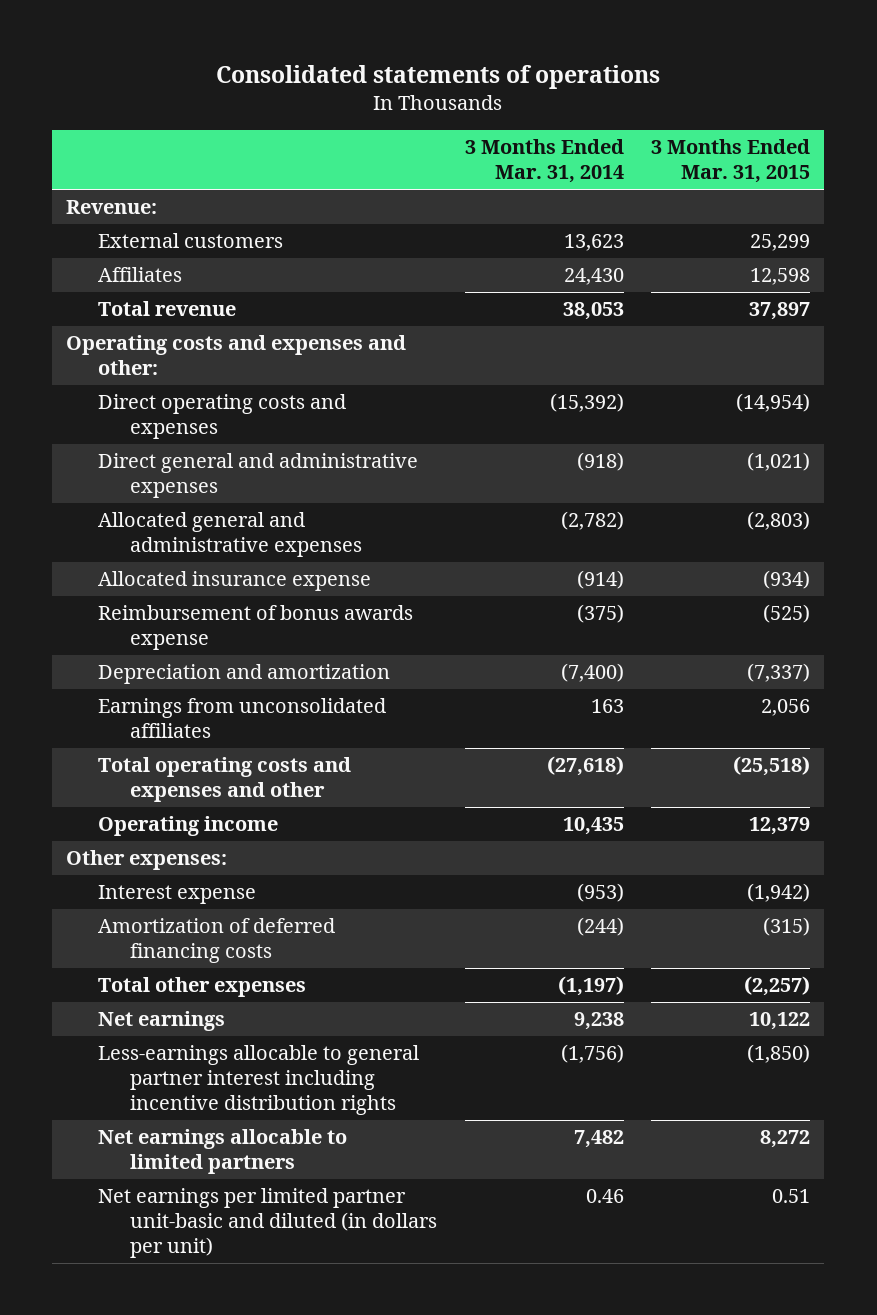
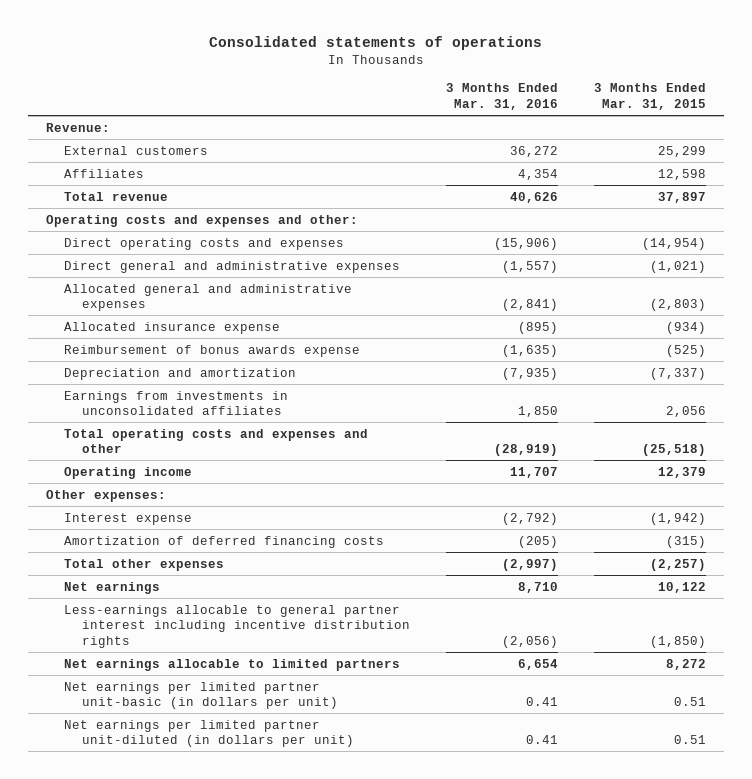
- | 3 Months Ended Mar. 31, 2014 | 3 Months Ended Mar. 31, 2015
+ | 3 Months Ended Mar. 31, 2016 | 3 Months Ended Mar. 31, 2015
- Earnings from unconsolidated affiliates | 163 | 2,056
+ Earnings from investments in unconsolidated affiliates | 1,850 | 2,056
- Net earnings per limited partner unit-basic and diluted (in dollars per unit) | 0.46 | 0.51
+ Net earnings per limited partner unit-basic (in dollars per unit) | 0.41 | 0.51
+ Net earnings per limited partner unit-diluted (in dollars per unit) | 0.41 | 0.51

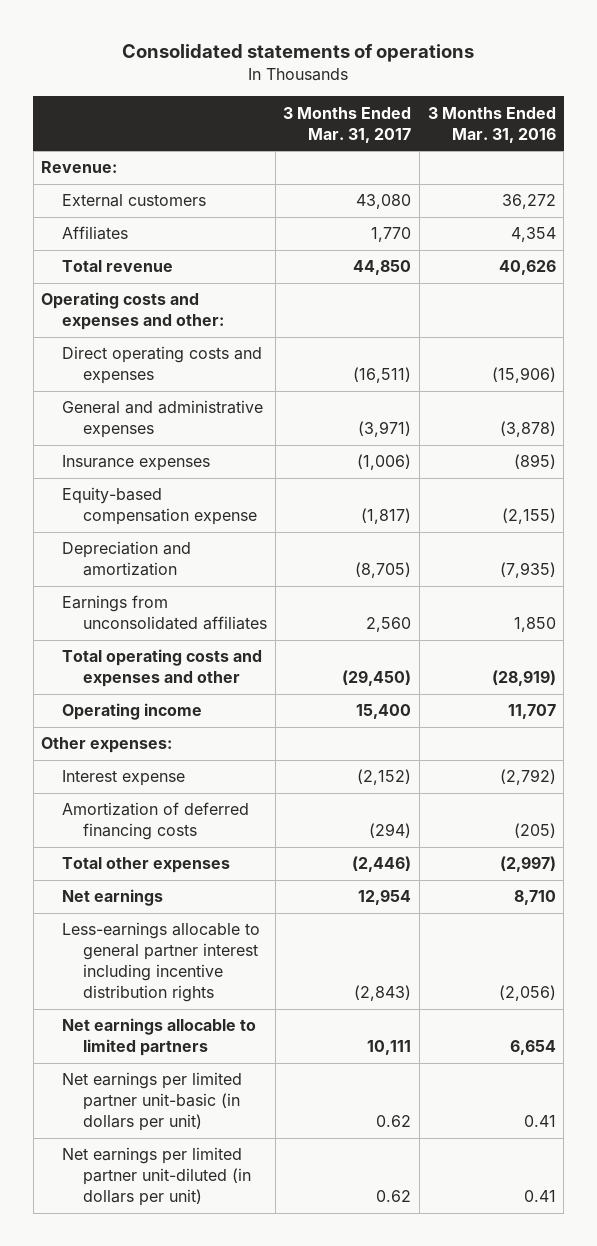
- | 3 Months Ended Mar. 31, 2016 | 3 Months Ended Mar. 31, 2015
+ | 3 Months Ended Mar. 31, 2017 | 3 Months Ended Mar. 31, 2016
- Direct general and administrative expenses | (1,557) | (1,021)
- Allocated general and administrative expenses | (2,841) | (2,803)
- Allocated insurance expense | (895) | (934)
- Reimbursement of bonus awards expense | (1,635) | (525)
+ General and administrative expenses | (3,971) | (3,878)
+ Insurance expenses | (1,006) | (895)
+ Equity-based compensation expense | (1,817) | (2,155)
- Earnings from investments in unconsolidated affiliates | 1,850 | 2,056
+ Earnings from unconsolidated affiliates | 2,560 | 1,850

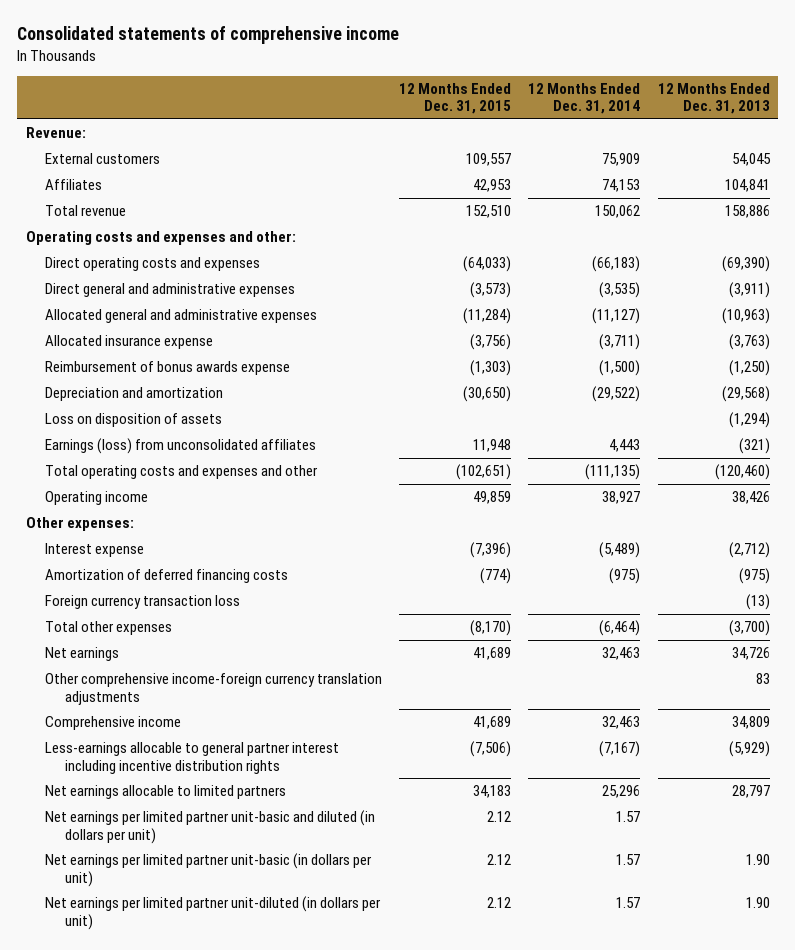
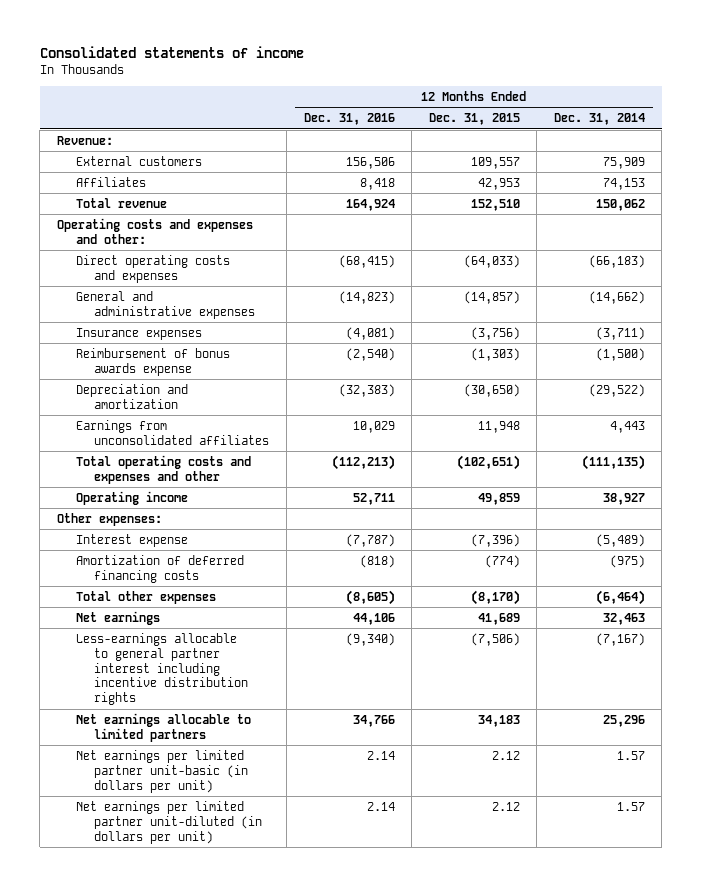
- Consolidated statements of comprehensive income
+ Consolidated statements of income
- | 12 Months Ended Dec. 31, 2015 | 12 Months Ended Dec. 31, 2014 | 12 Months Ended Dec. 31, 2013
+ | 12 Months Ended Dec. 31, 2016 | 12 Months Ended Dec. 31, 2015 | 12 Months Ended Dec. 31, 2014
- Direct general and administrative expenses | (3,573) | (3,535) | (3,911)
- Allocated general and administrative expenses | (11,284) | (11,127) | (10,963)
- Allocated insurance expense | (3,756) | (3,711) | (3,763)
+ General and administrative expenses | (14,823) | (14,857) | (14,662)
+ Insurance expenses | (4,081) | (3,756) | (3,711)
- Loss on disposition of assets | | | (1,294)
- Earnings (loss) from unconsolidated affiliates | 11,948 | 4,443 | (321)
+ Earnings from unconsolidated affiliates | 10,029 | 11,948 | 4,443
- Foreign currency transaction loss | | | (13)
- Other comprehensive income-foreign currency translation adjustments | | | 83
- Comprehensive income | 41,689 | 32,463 | 34,809
- Net earnings per limited partner unit-basic and diluted (in dollars per unit) | 2.12 | 1.57 |

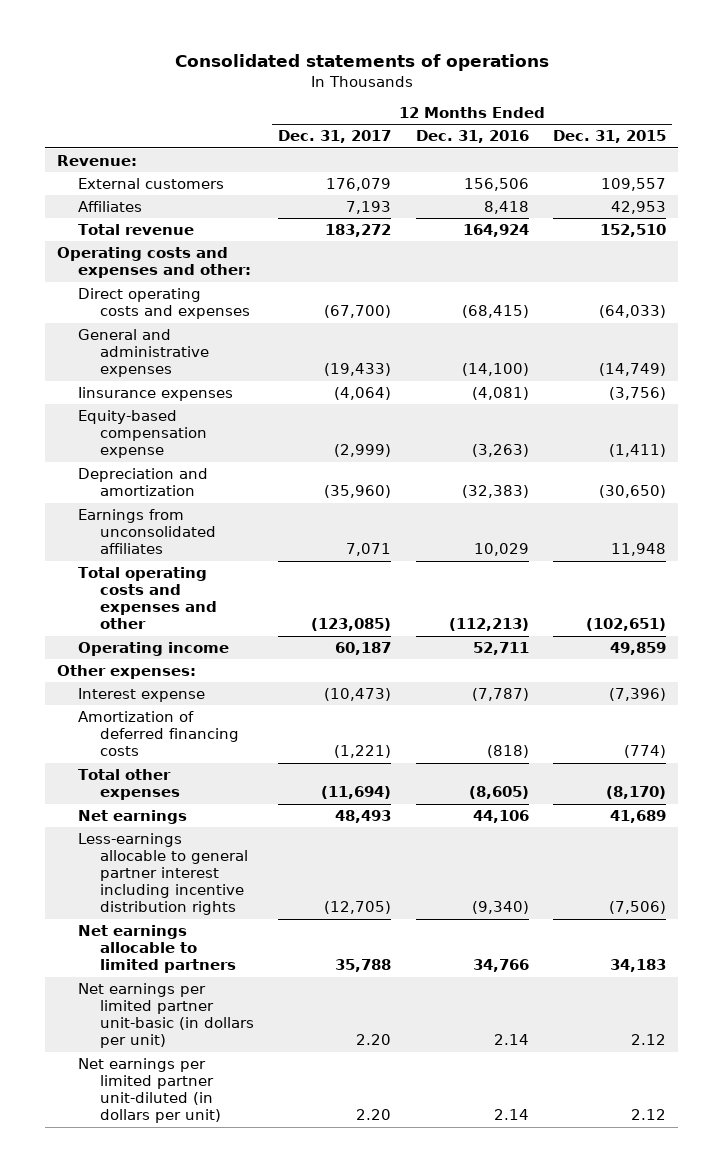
- Consolidated statements of income
+ Consolidated statements of operations
- | 12 Months Ended Dec. 31, 2016 | 12 Months Ended Dec. 31, 2015 | 12 Months Ended Dec. 31, 2014
+ | 12 Months Ended Dec. 31, 2017 | 12 Months Ended Dec. 31, 2016 | 12 Months Ended Dec. 31, 2015
- General and administrative expenses | (14,823) | (14,857) | (14,662)
- Insurance expenses | (4,081) | (3,756) | (3,711)
- Reimbursement of bonus awards expense | (2,540) | (1,303) | (1,500)
+ General and administrative expenses | (19,433) | (14,100) | (14,749)
+ Iinsurance expenses | (4,064) | (4,081) | (3,756)
+ Equity-based compensation expense | (2,999) | (3,263) | (1,411)

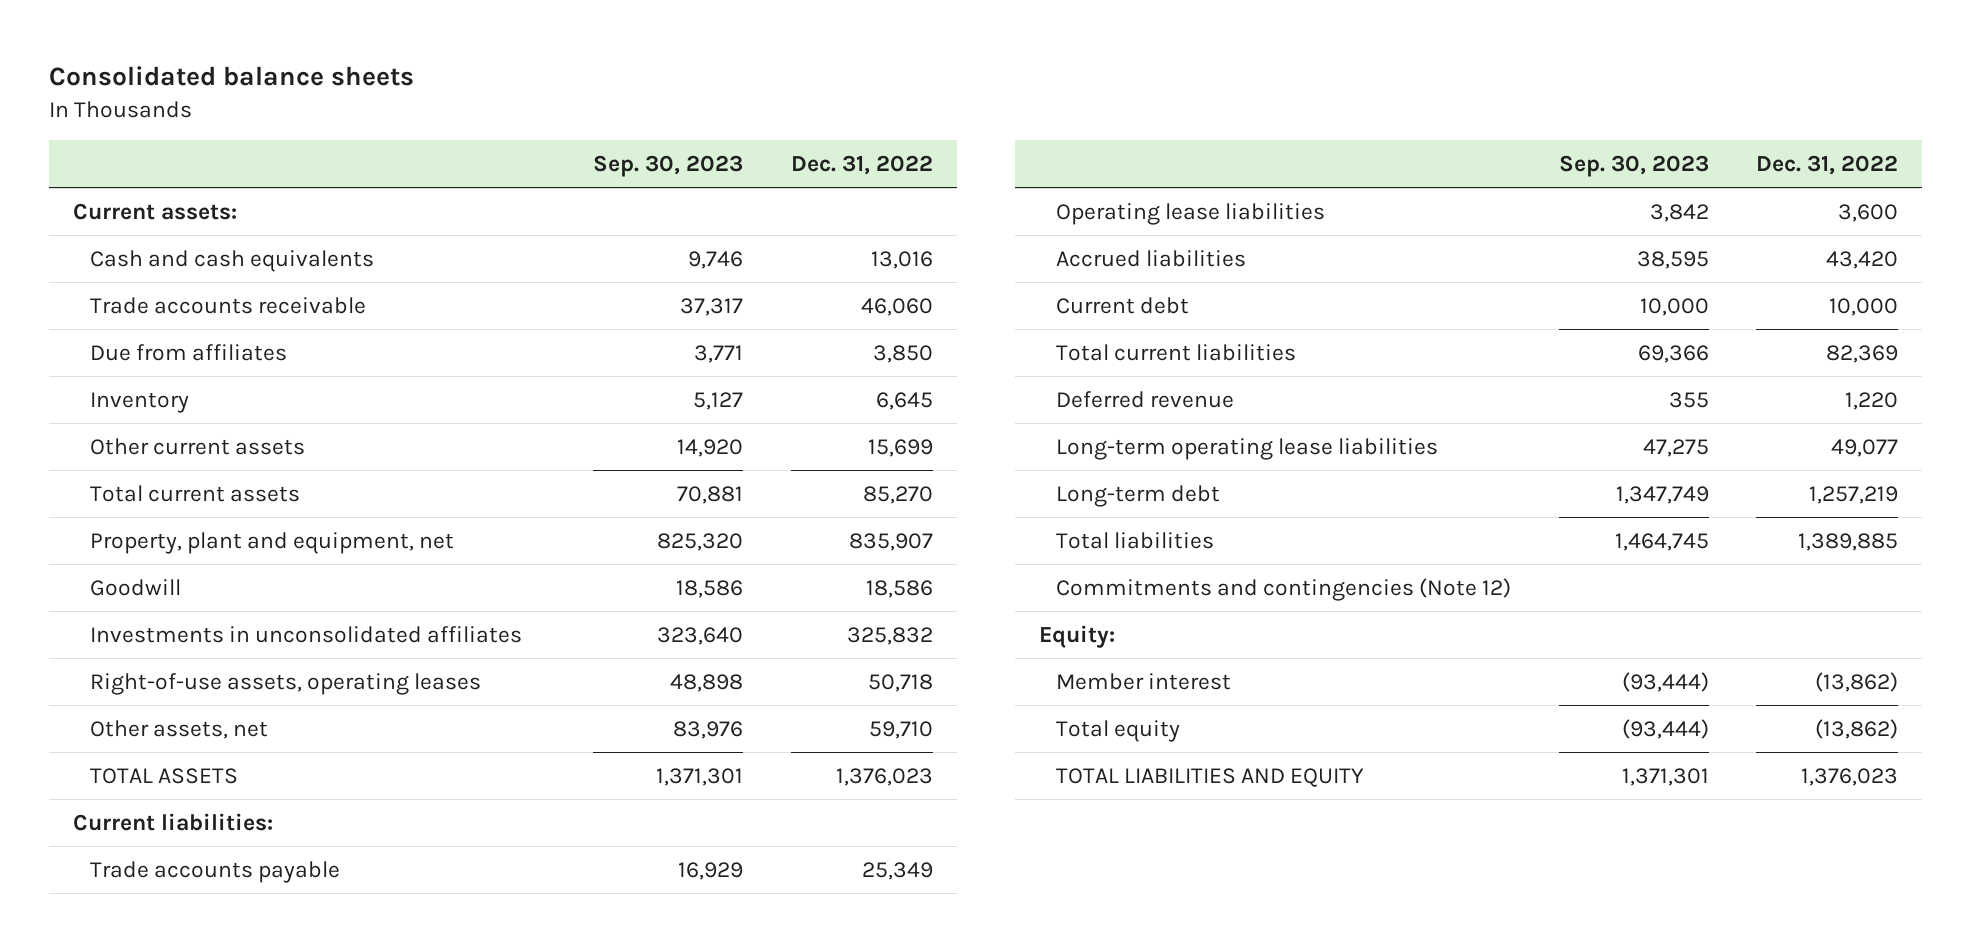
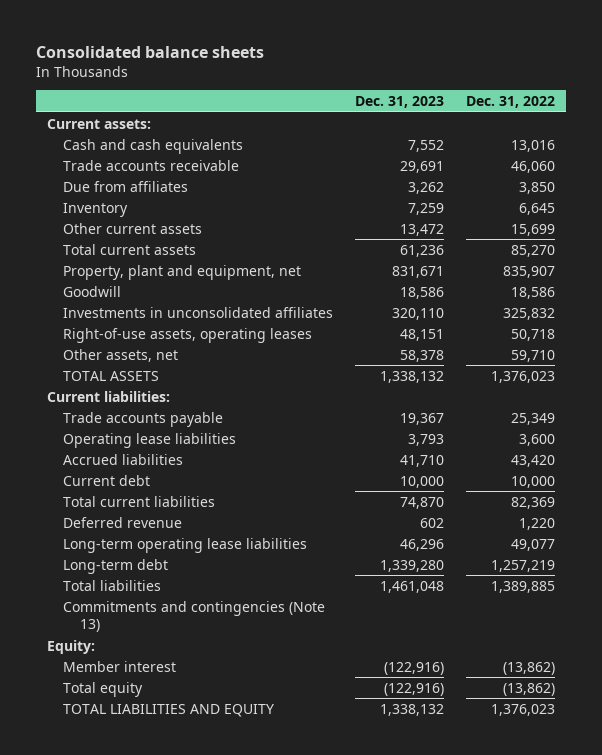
- | Sep. 30, 2023 | Dec. 31, 2022
+ | Dec. 31, 2023 | Dec. 31, 2022
- Commitments and contingencies (Note 12)
+ Commitments and contingencies (Note 13)

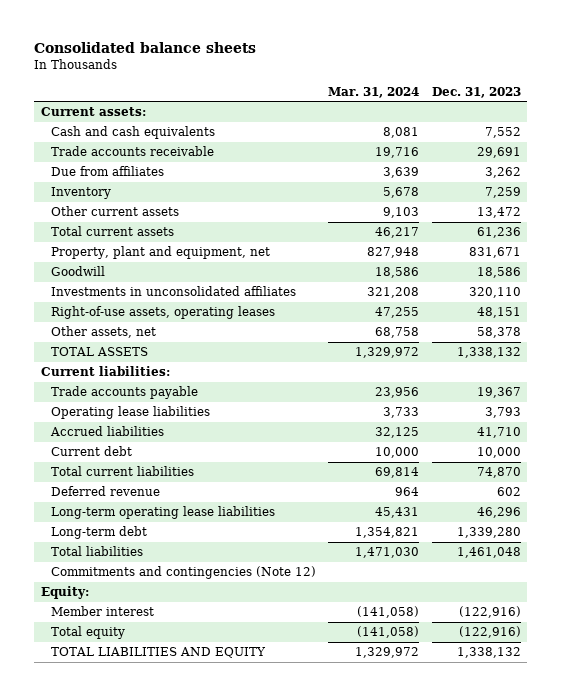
- | Dec. 31, 2023 | Dec. 31, 2022
+ | Mar. 31, 2024 | Dec. 31, 2023
- Commitments and contingencies (Note 13)
+ Commitments and contingencies (Note 12)

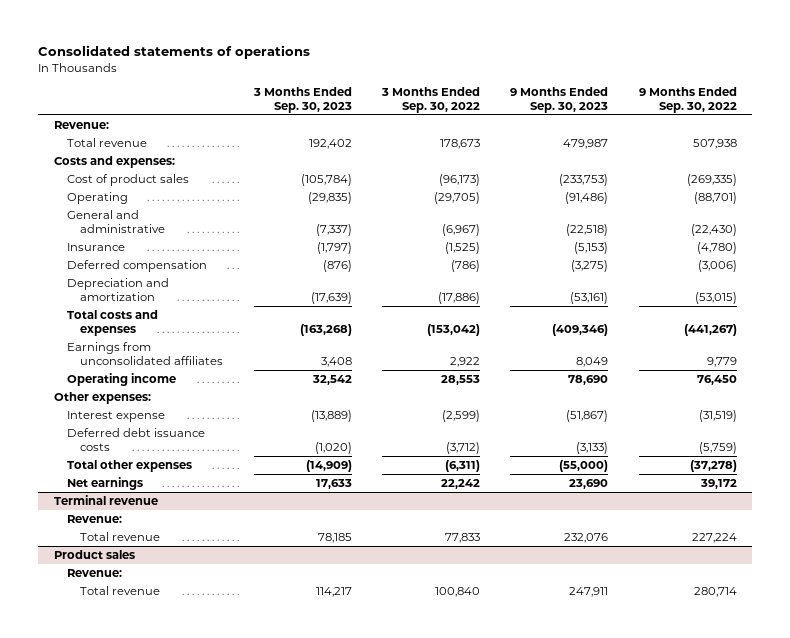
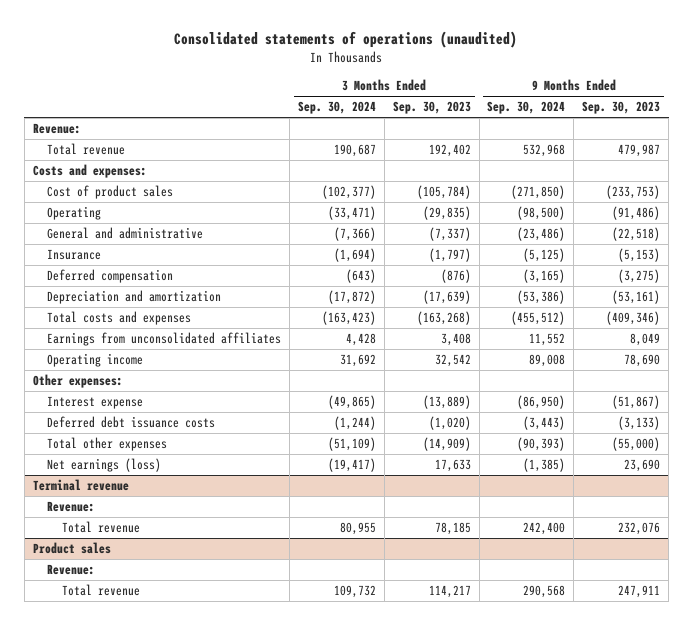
- Consolidated statements of operations
+ Consolidated statements of operations (unaudited)
- | 3 Months Ended Sep. 30, 2023 | 3 Months Ended Sep. 30, 2022 | 9 Months Ended Sep. 30, 2023 | 9 Months Ended Sep. 30, 2022
+ | 3 Months Ended Sep. 30, 2024 | 3 Months Ended Sep. 30, 2023 | 9 Months Ended Sep. 30, 2024 | 9 Months Ended Sep. 30, 2023
- Net earnings | 17,633 | 22,242 | 23,690 | 39,172
+ Net earnings (loss) | (19,417) | 17,633 | (1,385) | 23,690

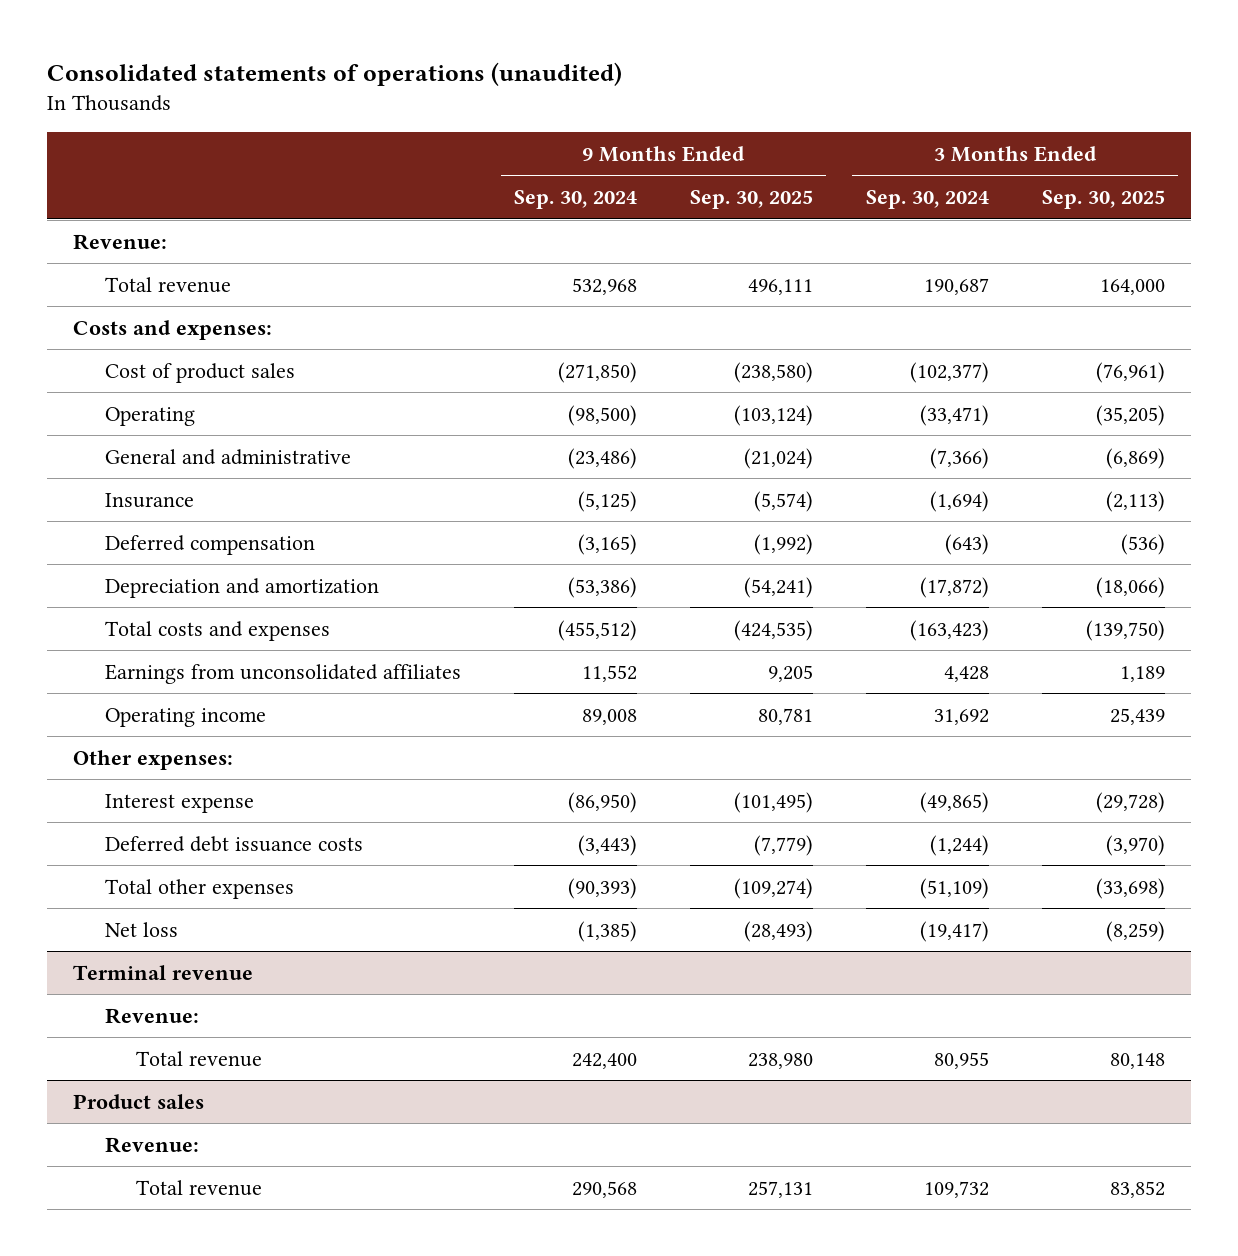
- | 3 Months Ended Sep. 30, 2024 | 3 Months Ended Sep. 30, 2023 | 9 Months Ended Sep. 30, 2024 | 9 Months Ended Sep. 30, 2023
+ | 9 Months Ended Sep. 30, 2024 | 9 Months Ended Sep. 30, 2025 | 3 Months Ended Sep. 30, 2024 | 3 Months Ended Sep. 30, 2025
- Net earnings (loss) | (19,417) | 17,633 | (1,385) | 23,690
+ Net loss | (1,385) | (28,493) | (19,417) | (8,259)

